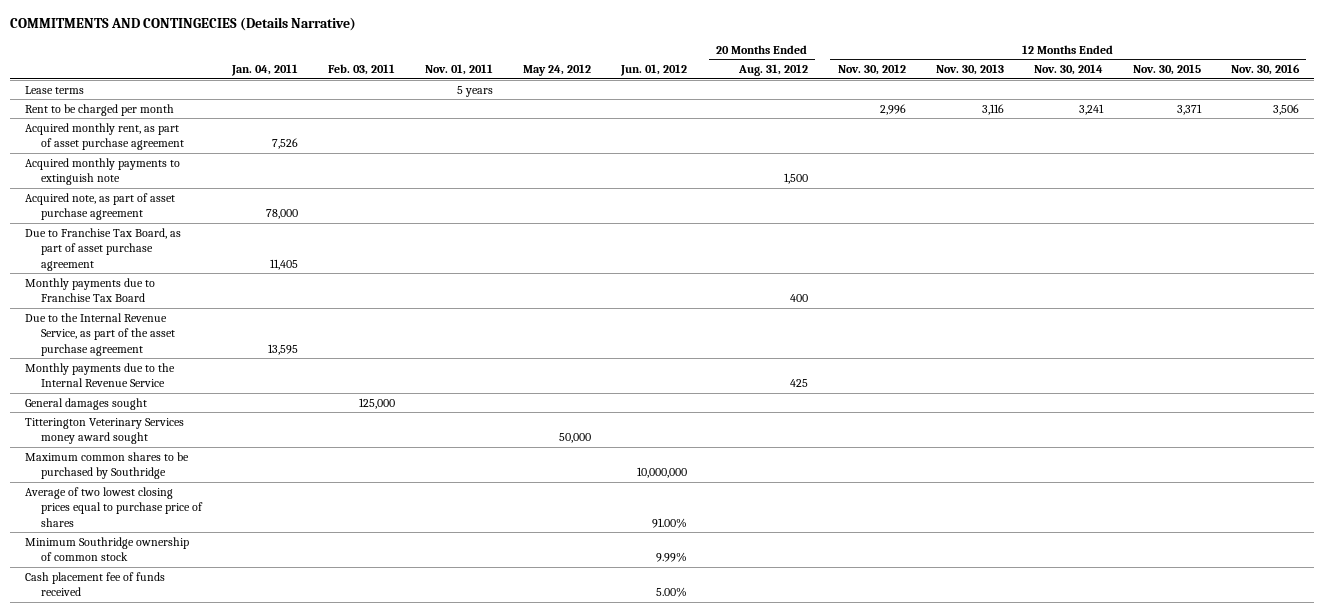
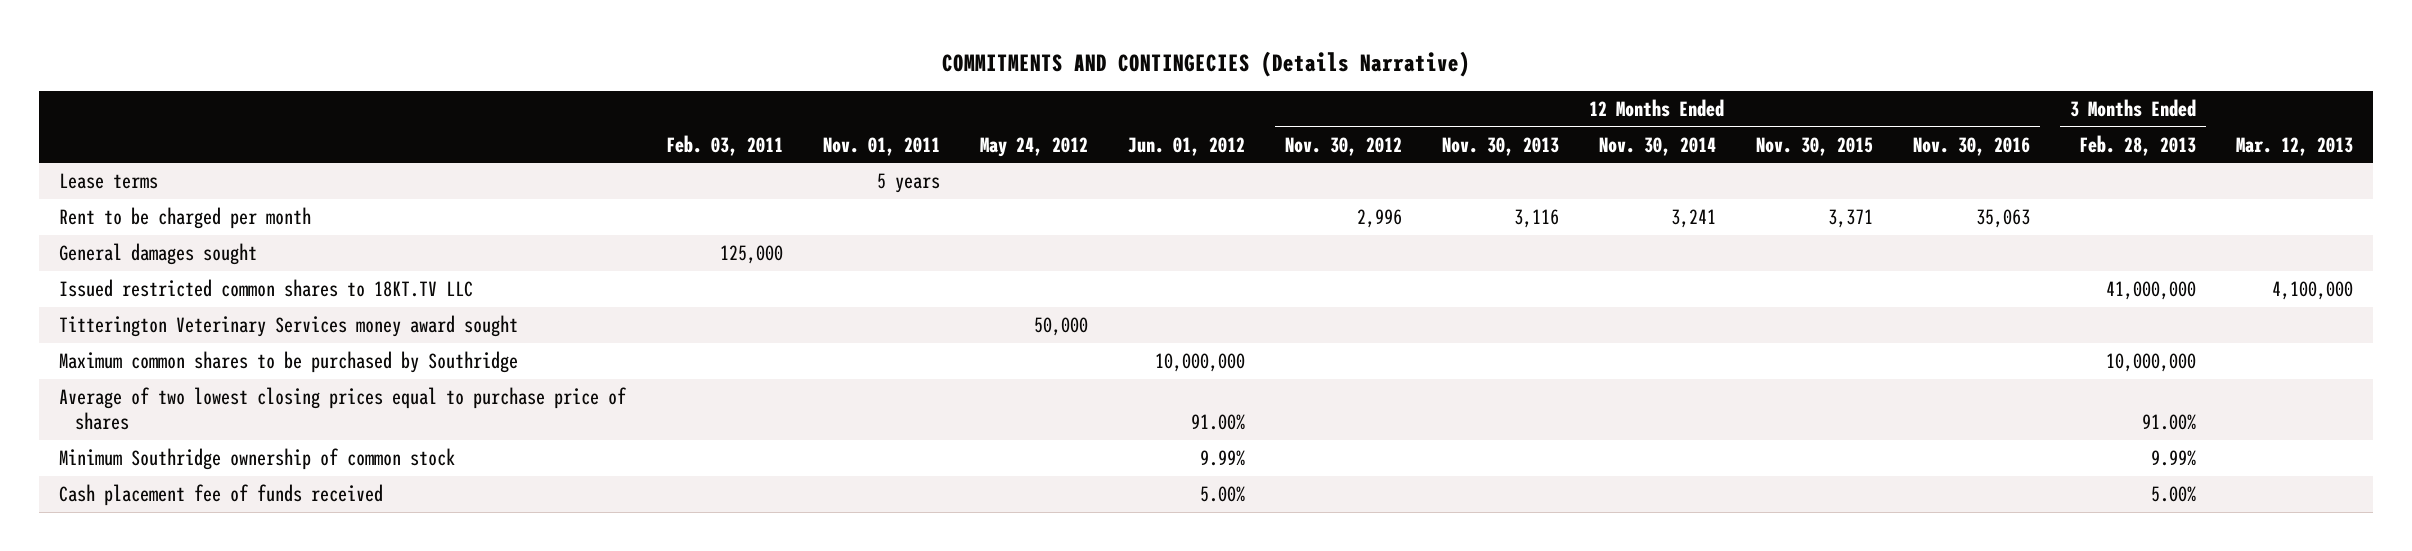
- | Jan. 04, 2011 | Feb. 03, 2011 | Nov. 01, 2011 | May 24, 2012 | Jun. 01, 2012 | 20 Months Ended Aug. 31, 2012 | 12 Months Ended Nov. 30, 2012 | 12 Months Ended Nov. 30, 2013 | 12 Months Ended Nov. 30, 2014 | 12 Months Ended Nov. 30, 2015 | 12 Months Ended Nov. 30, 2016
+ | Feb. 03, 2011 | Nov. 01, 2011 | May 24, 2012 | Jun. 01, 2012 | 12 Months Ended Nov. 30, 2012 | 12 Months Ended Nov. 30, 2013 | 12 Months Ended Nov. 30, 2014 | 12 Months Ended Nov. 30, 2015 | 12 Months Ended Nov. 30, 2016 | 3 Months Ended Feb. 28, 2013 | Mar. 12, 2013
- Rent to be charged per month | | | | | | | 2,996 | 3,116 | 3,241 | 3,371 | 3,506
- Acquired monthly rent, as part of asset purchase agreement | 7,526 | | | | | | | | | |
- Acquired monthly payments to extinguish note | | | | | | 1,500 | | | | |
- Acquired note, as part of asset purchase agreement | 78,000 | | | | | | | | | |
- Due to Franchise Tax Board, as part of asset purchase agreement | 11,405 | | | | | | | | | |
- Monthly payments due to Franchise Tax Board | | | | | | 400 | | | | |
- Due to the Internal Revenue Service, as part of the asset purchase agreement | 13,595 | | | | | | | | | |
- Monthly payments due to the Internal Revenue Service | | | | | | 425 | | | | |
+ Rent to be charged per month | | | | | 2,996 | 3,116 | 3,241 | 3,371 | 35,063 | |
+ Issued restricted common shares to 18KT.TV LLC | | | | | | | | | | 41,000,000 | 4,100,000

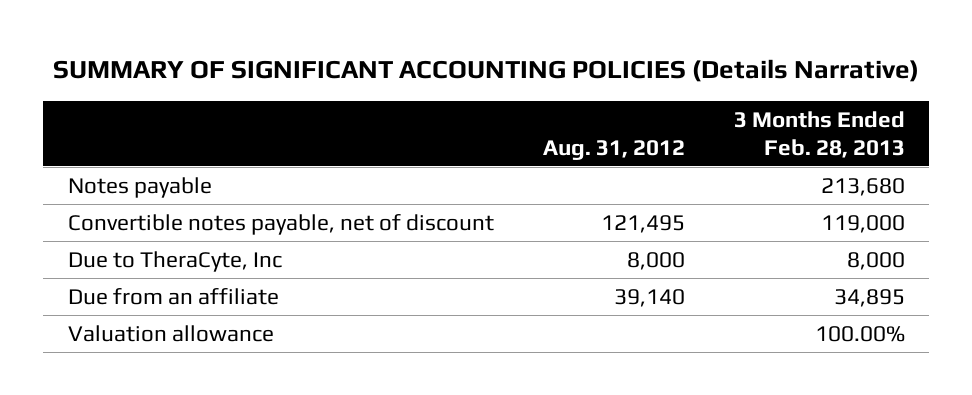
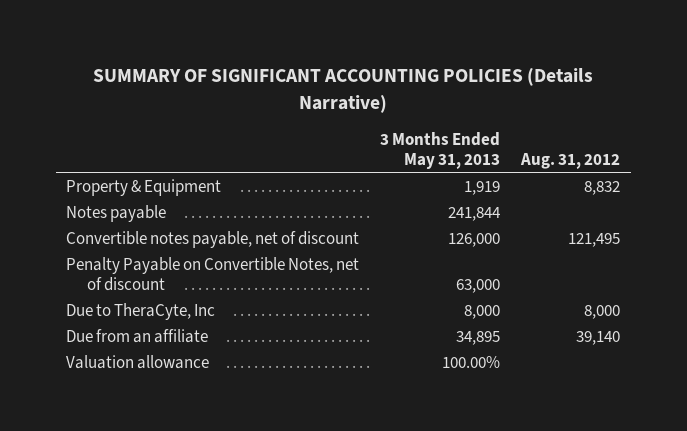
- | Aug. 31, 2012 | 3 Months Ended Feb. 28, 2013
+ | 3 Months Ended May 31, 2013 | Aug. 31, 2012
+ Property & Equipment | 1,919 | 8,832
+ Penalty Payable on Convertible Notes, net of discount | 63,000 |

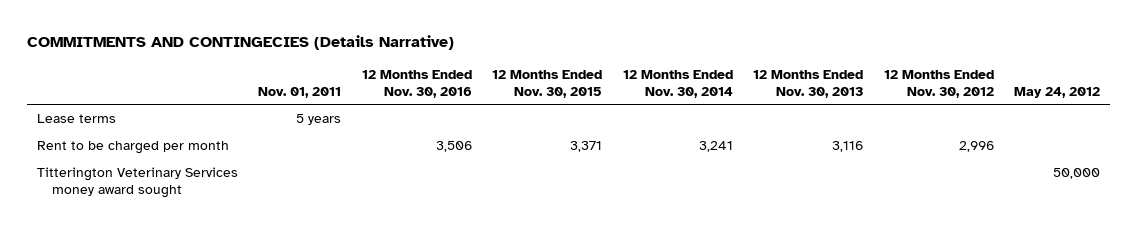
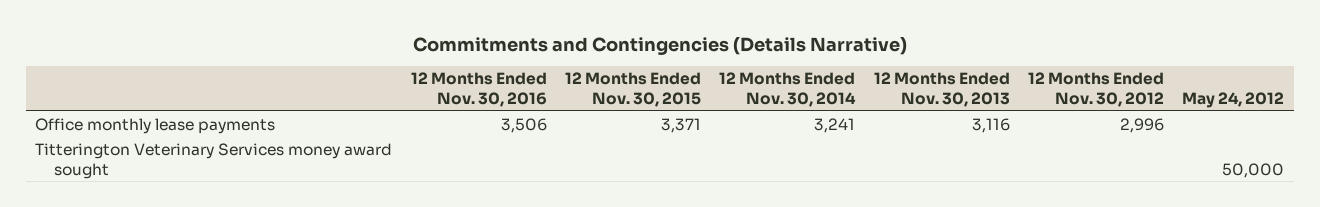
- COMMITMENTS AND CONTINGECIES (Details Narrative)
+ Commitments and Contingencies (Details Narrative)
- | Nov. 01, 2011 | 12 Months Ended Nov. 30, 2016 | 12 Months Ended Nov. 30, 2015 | 12 Months Ended Nov. 30, 2014 | 12 Months Ended Nov. 30, 2013 | 12 Months Ended Nov. 30, 2012 | May 24, 2012
+ | 12 Months Ended Nov. 30, 2016 | 12 Months Ended Nov. 30, 2015 | 12 Months Ended Nov. 30, 2014 | 12 Months Ended Nov. 30, 2013 | 12 Months Ended Nov. 30, 2012 | May 24, 2012
- Lease terms | 5 years | | | | | |
- Rent to be charged per month | | 3,506 | 3,371 | 3,241 | 3,116 | 2,996 |
+ Office monthly lease payments | 3,506 | 3,371 | 3,241 | 3,116 | 2,996 |

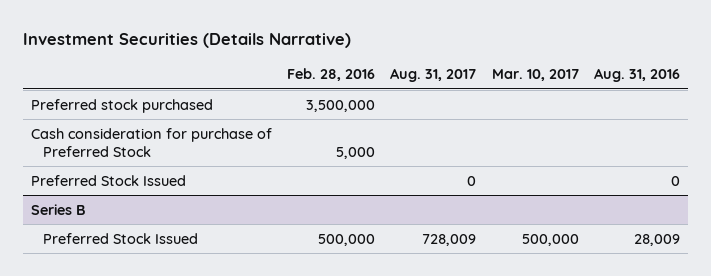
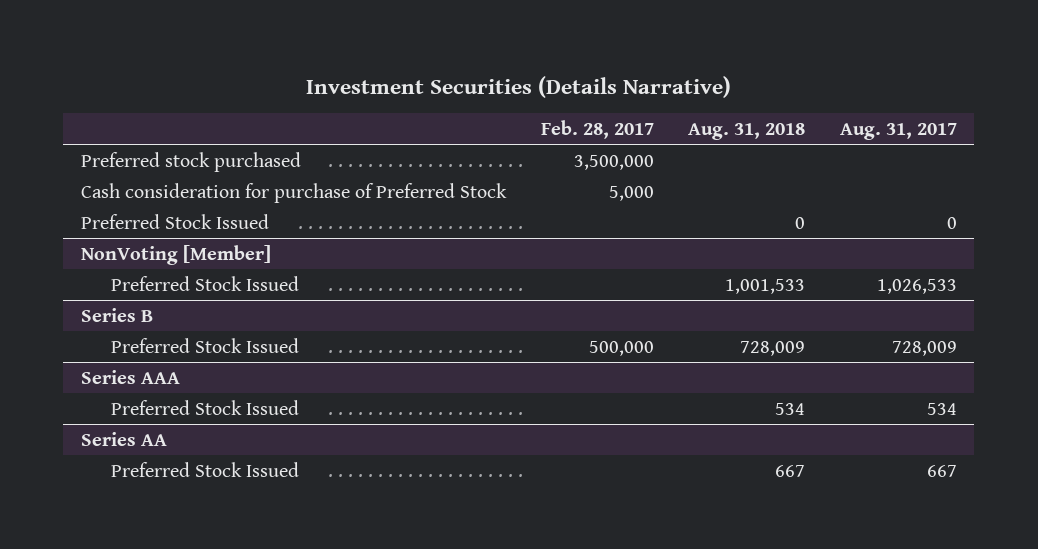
- | Feb. 28, 2016 | Aug. 31, 2017 | Mar. 10, 2017 | Aug. 31, 2016
+ | Feb. 28, 2017 | Aug. 31, 2018 | Aug. 31, 2017
+ NonVoting [Member]
+ Preferred Stock Issued | | 1,001,533 | 1,026,533
+ Series AAA
+ Preferred Stock Issued | | 534 | 534
+ Series AA
+ Preferred Stock Issued | | 667 | 667

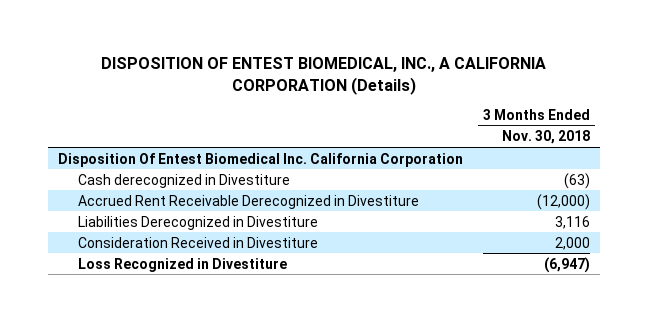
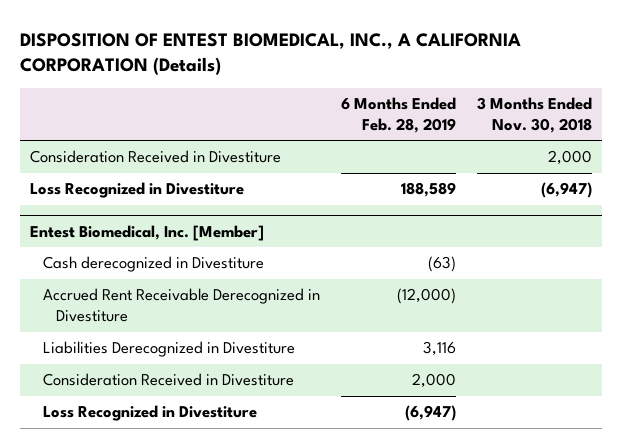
- | 3 Months Ended Nov. 30, 2018
+ | 6 Months Ended Feb. 28, 2019 | 3 Months Ended Nov. 30, 2018
- Disposition Of Entest Biomedical Inc. California Corporation
- Cash derecognized in Divestiture | (63)
- Accrued Rent Receivable Derecognized in Divestiture | (12,000)
- Liabilities Derecognized in Divestiture | 3,116
+ Entest Biomedical, Inc. [Member]
+ Cash derecognized in Divestiture | (63) |
+ Accrued Rent Receivable Derecognized in Divestiture | (12,000) |
+ Liabilities Derecognized in Divestiture | 3,116 |
+ Consideration Received in Divestiture | 2,000 |
+ Loss Recognized in Divestiture | (6,947) |

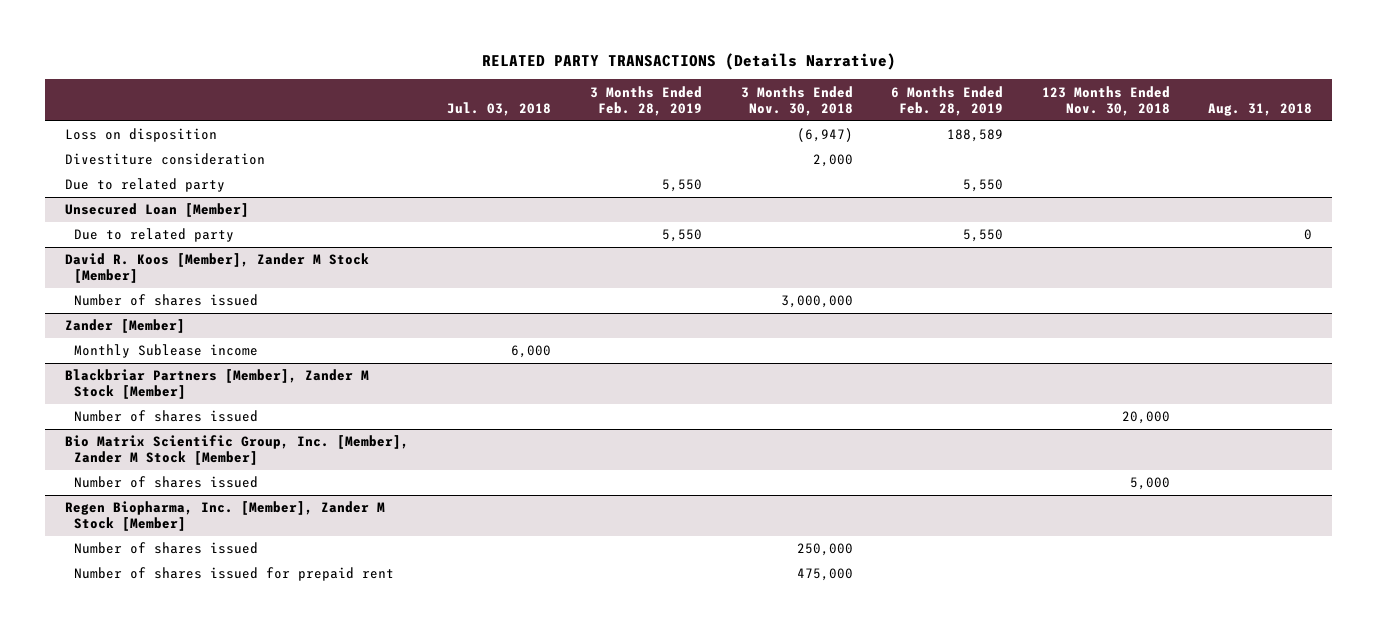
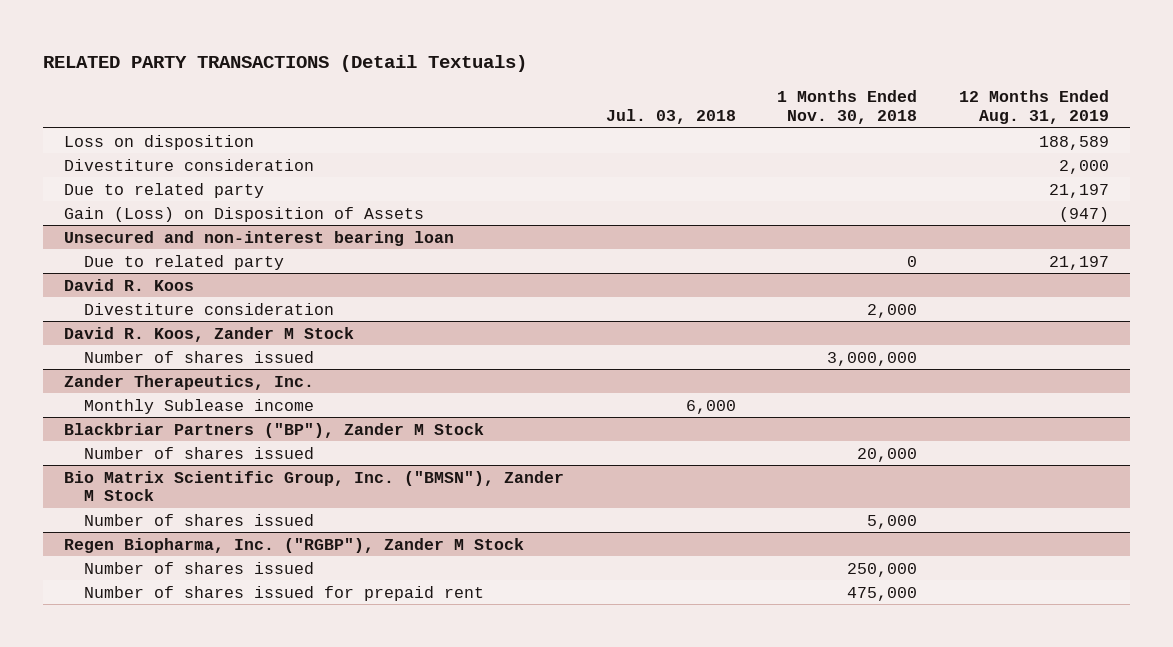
- RELATED PARTY TRANSACTIONS (Details Narrative)
+ RELATED PARTY TRANSACTIONS (Detail Textuals)
- | Jul. 03, 2018 | 3 Months Ended Feb. 28, 2019 | 3 Months Ended Nov. 30, 2018 | 6 Months Ended Feb. 28, 2019 | 123 Months Ended Nov. 30, 2018 | Aug. 31, 2018
+ | Jul. 03, 2018 | 1 Months Ended Nov. 30, 2018 | 12 Months Ended Aug. 31, 2019
- Unsecured Loan [Member]
+ Gain (Loss) on Disposition of Assets | | | (947)
+ Unsecured and non-interest bearing loan
- David R. Koos [Member], Zander M Stock [Member]
+ David R. Koos
+ Divestiture consideration | | 2,000 |
+ David R. Koos, Zander M Stock
- Zander [Member]
+ Zander Therapeutics, Inc.
- Blackbriar Partners [Member], Zander M Stock [Member]
+ Blackbriar Partners ("BP"), Zander M Stock
- Bio Matrix Scientific Group, Inc. [Member], Zander M Stock [Member]
+ Bio Matrix Scientific Group, Inc. ("BMSN"), Zander M Stock
- Regen Biopharma, Inc. [Member], Zander M Stock [Member]
+ Regen Biopharma, Inc. ("RGBP"), Zander M Stock

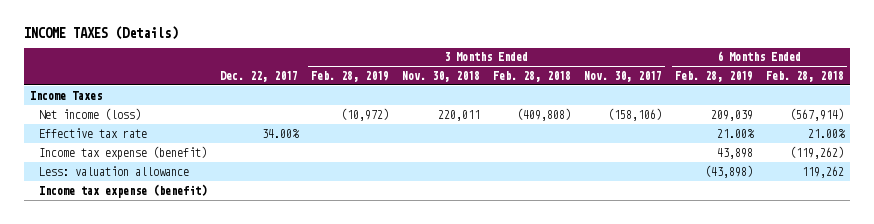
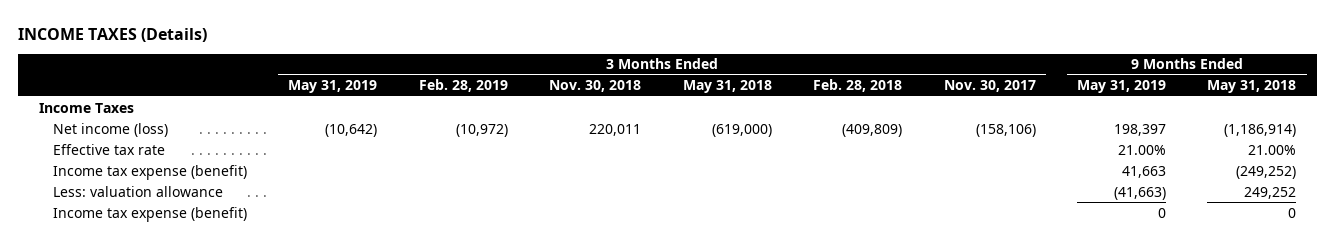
- | Dec. 22, 2017 | 3 Months Ended Feb. 28, 2019 | 3 Months Ended Nov. 30, 2018 | 3 Months Ended Feb. 28, 2018 | 3 Months Ended Nov. 30, 2017 | 6 Months Ended Feb. 28, 2019 | 6 Months Ended Feb. 28, 2018
+ | 3 Months Ended May 31, 2019 | 3 Months Ended Feb. 28, 2019 | 3 Months Ended Nov. 30, 2018 | 3 Months Ended May 31, 2018 | 3 Months Ended Feb. 28, 2018 | 3 Months Ended Nov. 30, 2017 | 9 Months Ended May 31, 2019 | 9 Months Ended May 31, 2018
- Net income (loss) | | (10,972) | 220,011 | (409,808) | (158,106) | 209,039 | (567,914)
+ Net income (loss) | (10,642) | (10,972) | 220,011 | (619,000) | (409,809) | (158,106) | 198,397 | (1,186,914)

